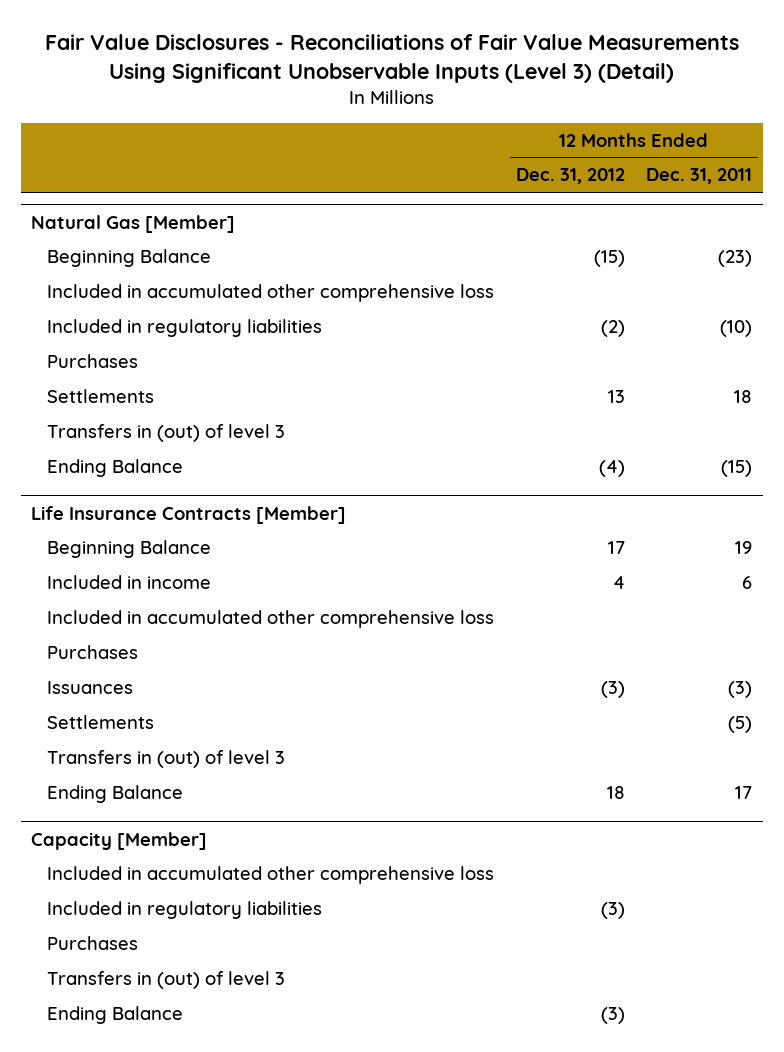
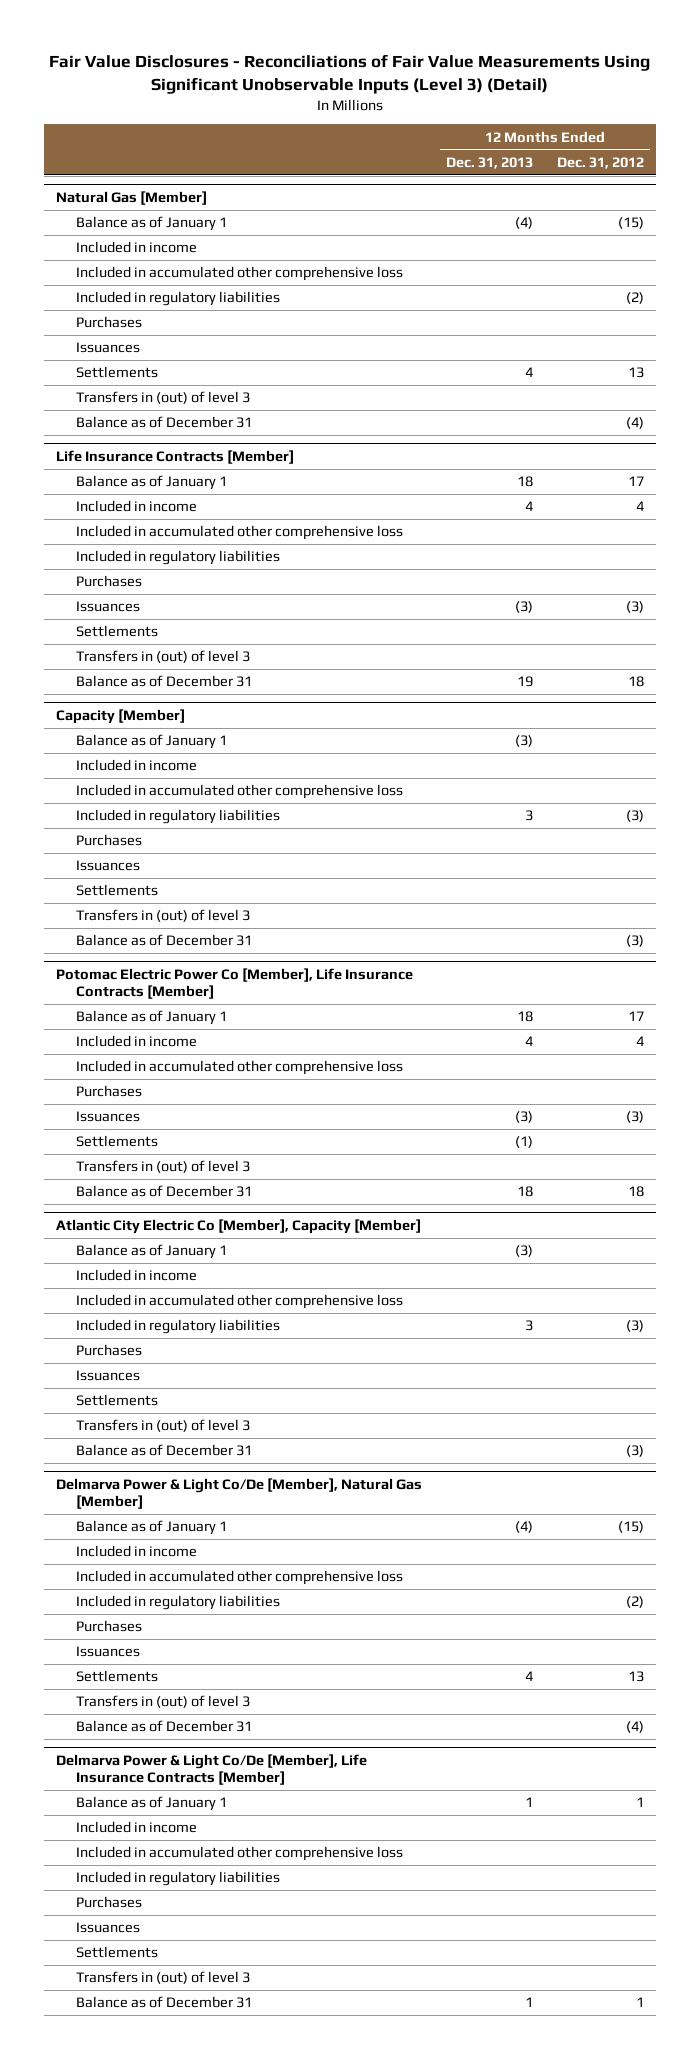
- | 12 Months Ended Dec. 31, 2012 | 12 Months Ended Dec. 31, 2011
+ | 12 Months Ended Dec. 31, 2013 | 12 Months Ended Dec. 31, 2012
@ Natural Gas [Member]
- Beginning Balance | (15) | (23)
+ Balance as of January 1 | (4) | (15)
+ Included in income
+ Issuances
- Ending Balance | (4) | (15)
+ Balance as of December 31 | | (4)
@ Life Insurance Contracts [Member]
- Beginning Balance | 17 | 19
+ Balance as of January 1 | 18 | 17
+ Included in regulatory liabilities
- Ending Balance | 18 | 17
+ Balance as of December 31 | 19 | 18
@ Capacity [Member]
+ Balance as of January 1 | (3) |
+ Included in income
+ Issuances
+ Settlements
- Ending Balance | (3) |
+ Balance as of December 31 | | (3)
+ Potomac Electric Power Co [Member], Life Insurance Contracts [Member]
+ Balance as of January 1 | 18 | 17
+ Included in income | 4 | 4
+ Included in accumulated other comprehensive loss
+ Purchases
+ Issuances | (3) | (3)
+ Settlements | (1) |
+ Transfers in (out) of level 3
+ Balance as of December 31 | 18 | 18
+ Atlantic City Electric Co [Member], Capacity [Member]
+ Balance as of January 1 | (3) |
+ Included in income
+ Included in accumulated other comprehensive loss
+ Included in regulatory liabilities | 3 | (3)
+ Purchases
+ Issuances
+ Settlements
+ Transfers in (out) of level 3
+ Balance as of December 31 | | (3)
+ Delmarva Power & Light Co/De [Member], Natural Gas [Member]
+ Balance as of January 1 | (4) | (15)
+ Included in income
+ Included in accumulated other comprehensive loss
+ Included in regulatory liabilities | | (2)
+ Purchases
+ Issuances
+ Settlements | 4 | 13
+ Transfers in (out) of level 3
+ Balance as of December 31 | | (4)
+ Delmarva Power & Light Co/De [Member], Life Insurance Contracts [Member]
+ Balance as of January 1 | 1 | 1
+ Included in income
+ Included in accumulated other comprehensive loss
+ Included in regulatory liabilities
+ Purchases
+ Issuances
+ Settlements
+ Transfers in (out) of level 3
+ Balance as of December 31 | 1 | 1

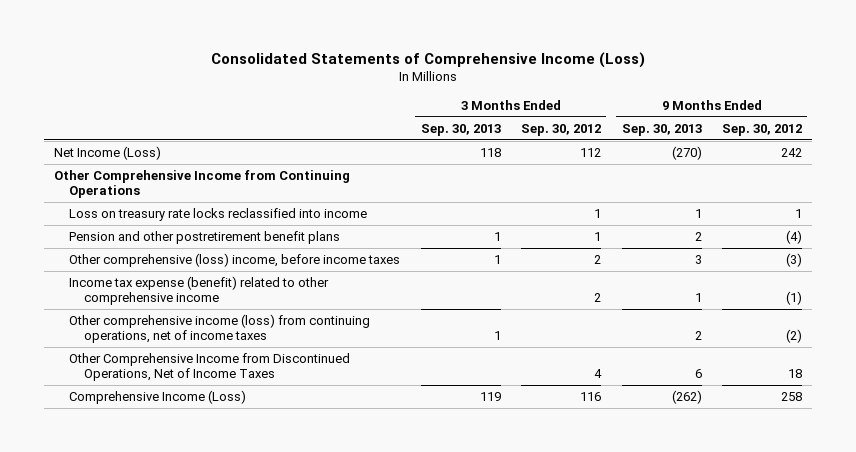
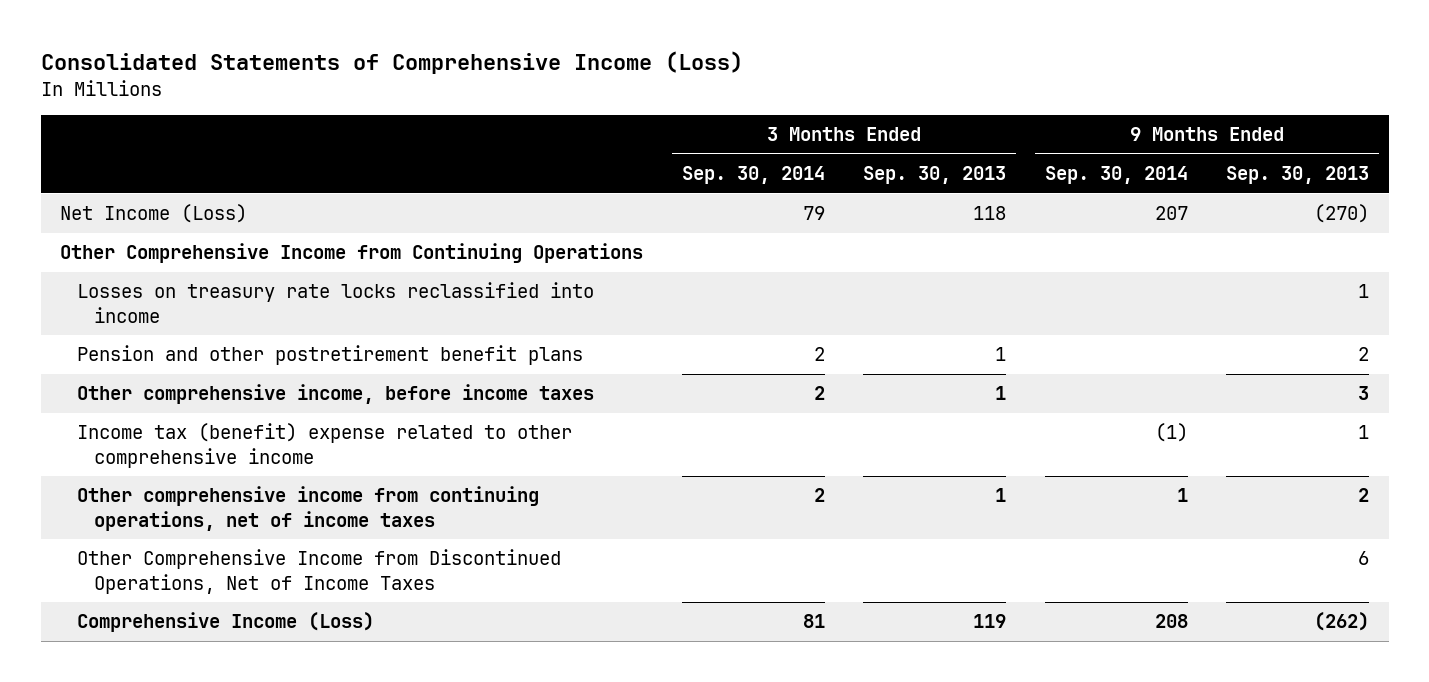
- | 3 Months Ended Sep. 30, 2013 | 3 Months Ended Sep. 30, 2012 | 9 Months Ended Sep. 30, 2013 | 9 Months Ended Sep. 30, 2012
+ | 3 Months Ended Sep. 30, 2014 | 3 Months Ended Sep. 30, 2013 | 9 Months Ended Sep. 30, 2014 | 9 Months Ended Sep. 30, 2013
- Loss on treasury rate locks reclassified into income | | 1 | 1 | 1
+ Losses on treasury rate locks reclassified into income | | | | 1
- Other comprehensive (loss) income, before income taxes | 1 | 2 | 3 | (3)
- Income tax expense (benefit) related to other comprehensive income | | 2 | 1 | (1)
- Other comprehensive income (loss) from continuing operations, net of income taxes | 1 | | 2 | (2)
+ Other comprehensive income, before income taxes | 2 | 1 | | 3
+ Income tax (benefit) expense related to other comprehensive income | | | (1) | 1
+ Other comprehensive income from continuing operations, net of income taxes | 2 | 1 | 1 | 2

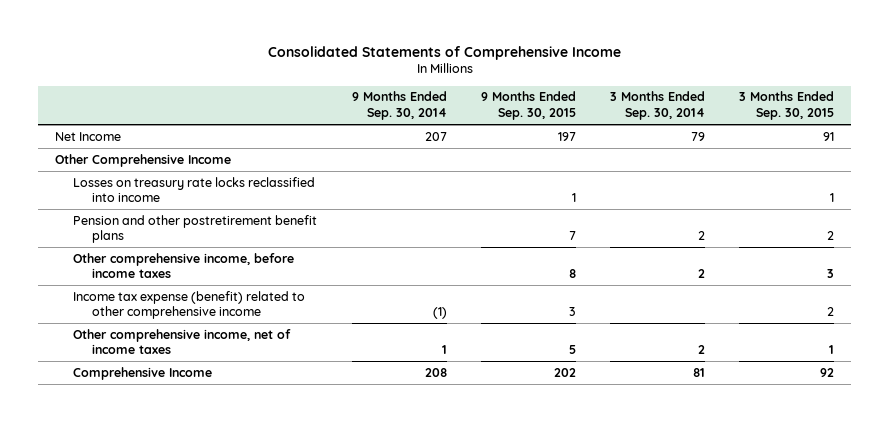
- Consolidated Statements of Comprehensive Income (Loss)
+ Consolidated Statements of Comprehensive Income
- | 3 Months Ended Sep. 30, 2014 | 3 Months Ended Sep. 30, 2013 | 9 Months Ended Sep. 30, 2014 | 9 Months Ended Sep. 30, 2013
+ | 9 Months Ended Sep. 30, 2014 | 9 Months Ended Sep. 30, 2015 | 3 Months Ended Sep. 30, 2014 | 3 Months Ended Sep. 30, 2015
- Net Income (Loss) | 79 | 118 | 207 | (270)
- Other Comprehensive Income from Continuing Operations
+ Net Income | 207 | 197 | 79 | 91
+ Other Comprehensive Income
- Income tax (benefit) expense related to other comprehensive income | | | (1) | 1
- Other comprehensive income from continuing operations, net of income taxes | 2 | 1 | 1 | 2
- Other Comprehensive Income from Discontinued Operations, Net of Income Taxes | | | | 6
- Comprehensive Income (Loss) | 81 | 119 | 208 | (262)
+ Income tax expense (benefit) related to other comprehensive income | (1) | 3 | | 2
+ Other comprehensive income, net of income taxes | 1 | 5 | 2 | 1
+ Comprehensive Income | 208 | 202 | 81 | 92

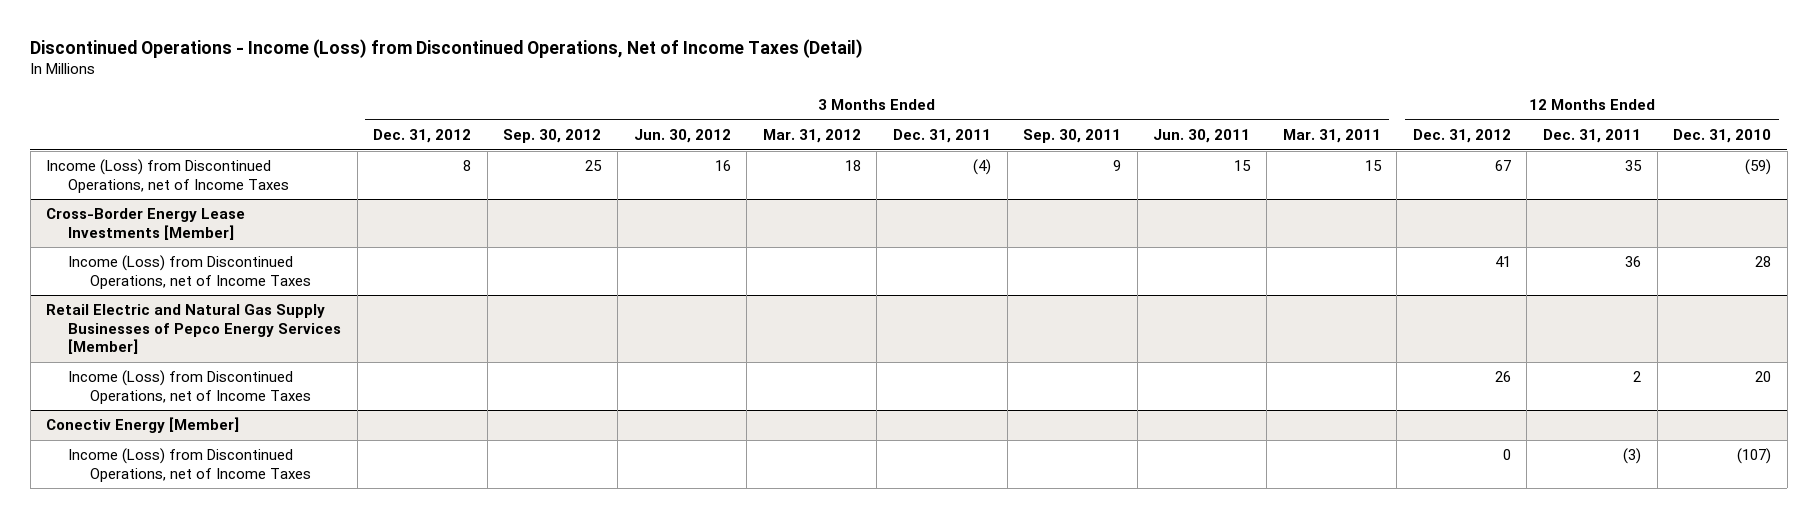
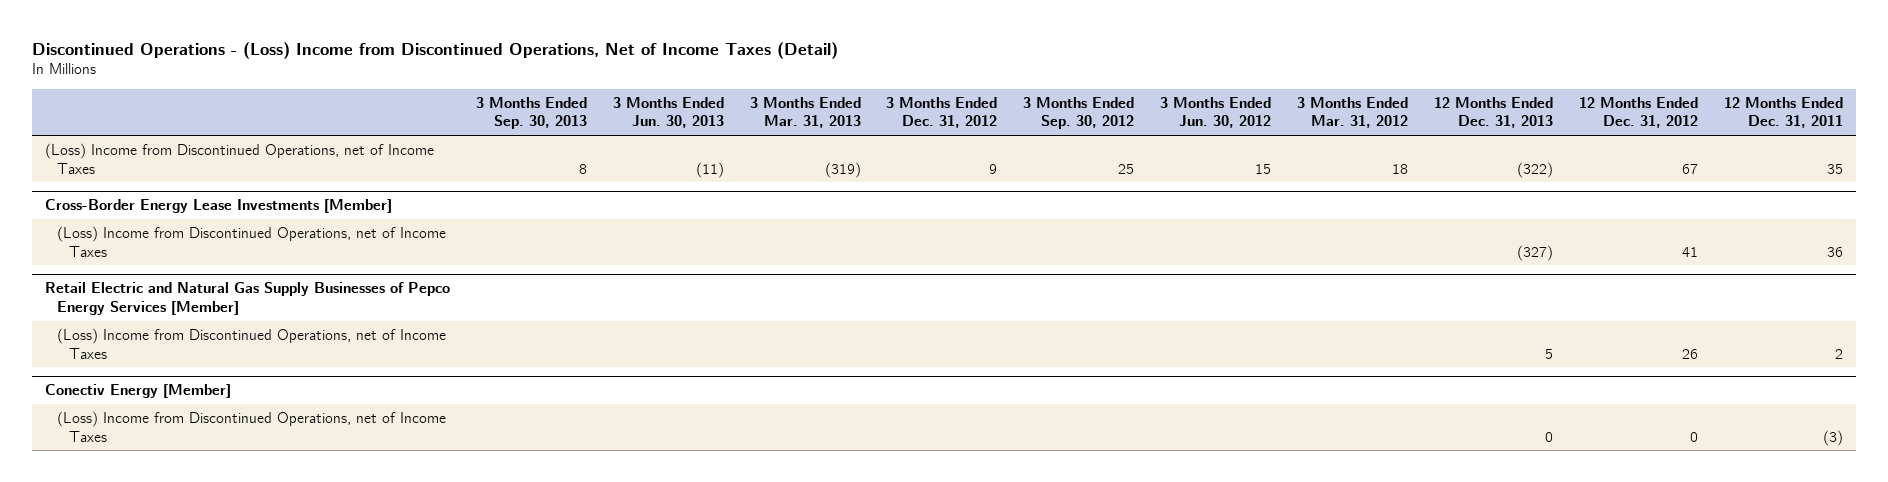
- Discontinued Operations - Income (Loss) from Discontinued Operations, Net of Income Taxes (Detail)
+ Discontinued Operations - (Loss) Income from Discontinued Operations, Net of Income Taxes (Detail)
- | 3 Months Ended Dec. 31, 2012 | 3 Months Ended Sep. 30, 2012 | 3 Months Ended Jun. 30, 2012 | 3 Months Ended Mar. 31, 2012 | 3 Months Ended Dec. 31, 2011 | 3 Months Ended Sep. 30, 2011 | 3 Months Ended Jun. 30, 2011 | 3 Months Ended Mar. 31, 2011 | 12 Months Ended Dec. 31, 2012 | 12 Months Ended Dec. 31, 2011 | 12 Months Ended Dec. 31, 2010
+ | 3 Months Ended Sep. 30, 2013 | 3 Months Ended Jun. 30, 2013 | 3 Months Ended Mar. 31, 2013 | 3 Months Ended Dec. 31, 2012 | 3 Months Ended Sep. 30, 2012 | 3 Months Ended Jun. 30, 2012 | 3 Months Ended Mar. 31, 2012 | 12 Months Ended Dec. 31, 2013 | 12 Months Ended Dec. 31, 2012 | 12 Months Ended Dec. 31, 2011
- Income (Loss) from Discontinued Operations, net of Income Taxes | 8 | 25 | 16 | 18 | (4) | 9 | 15 | 15 | 67 | 35 | (59)
+ (Loss) Income from Discontinued Operations, net of Income Taxes | 8 | (11) | (319) | 9 | 25 | 15 | 18 | (322) | 67 | 35
@ Cross-Border Energy Lease Investments [Member]
- Income (Loss) from Discontinued Operations, net of Income Taxes | | | | | | | | | 41 | 36 | 28
+ (Loss) Income from Discontinued Operations, net of Income Taxes | | | | | | | | (327) | 41 | 36
@ Retail Electric and Natural Gas Supply Businesses of Pepco Energy Services [Member]
- Income (Loss) from Discontinued Operations, net of Income Taxes | | | | | | | | | 26 | 2 | 20
+ (Loss) Income from Discontinued Operations, net of Income Taxes | | | | | | | | 5 | 26 | 2
@ Conectiv Energy [Member]
- Income (Loss) from Discontinued Operations, net of Income Taxes | | | | | | | | | 0 | (3) | (107)
+ (Loss) Income from Discontinued Operations, net of Income Taxes | | | | | | | | 0 | 0 | (3)

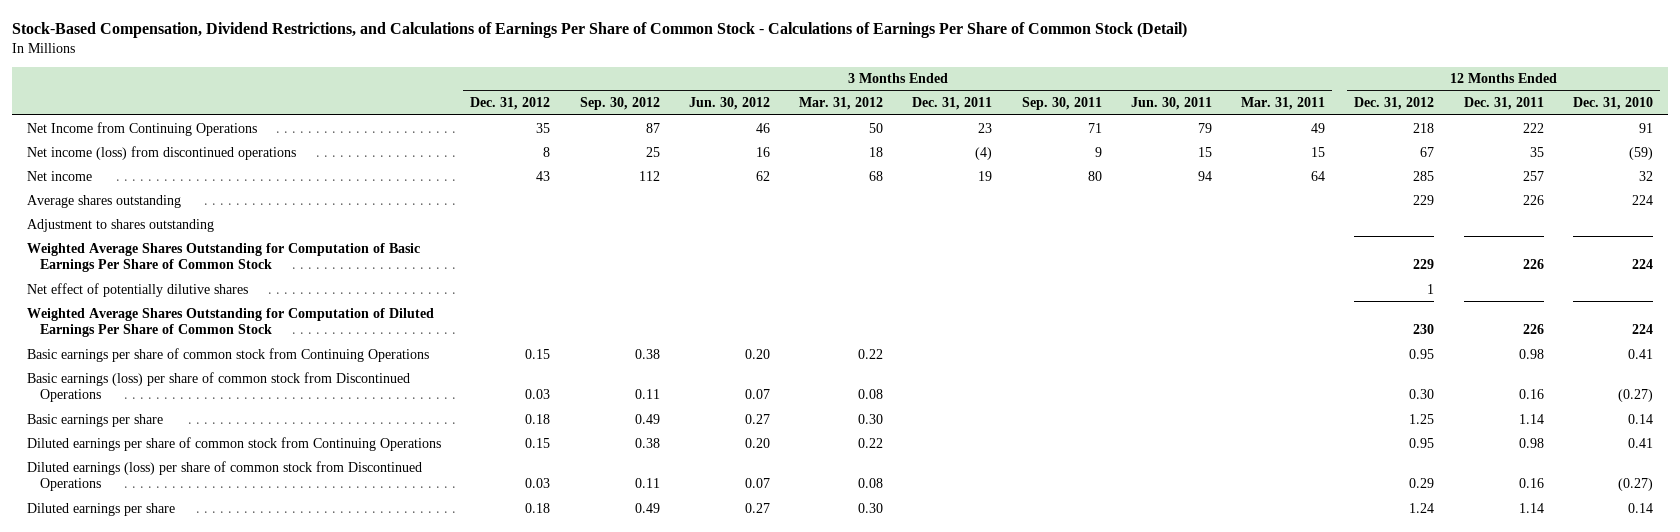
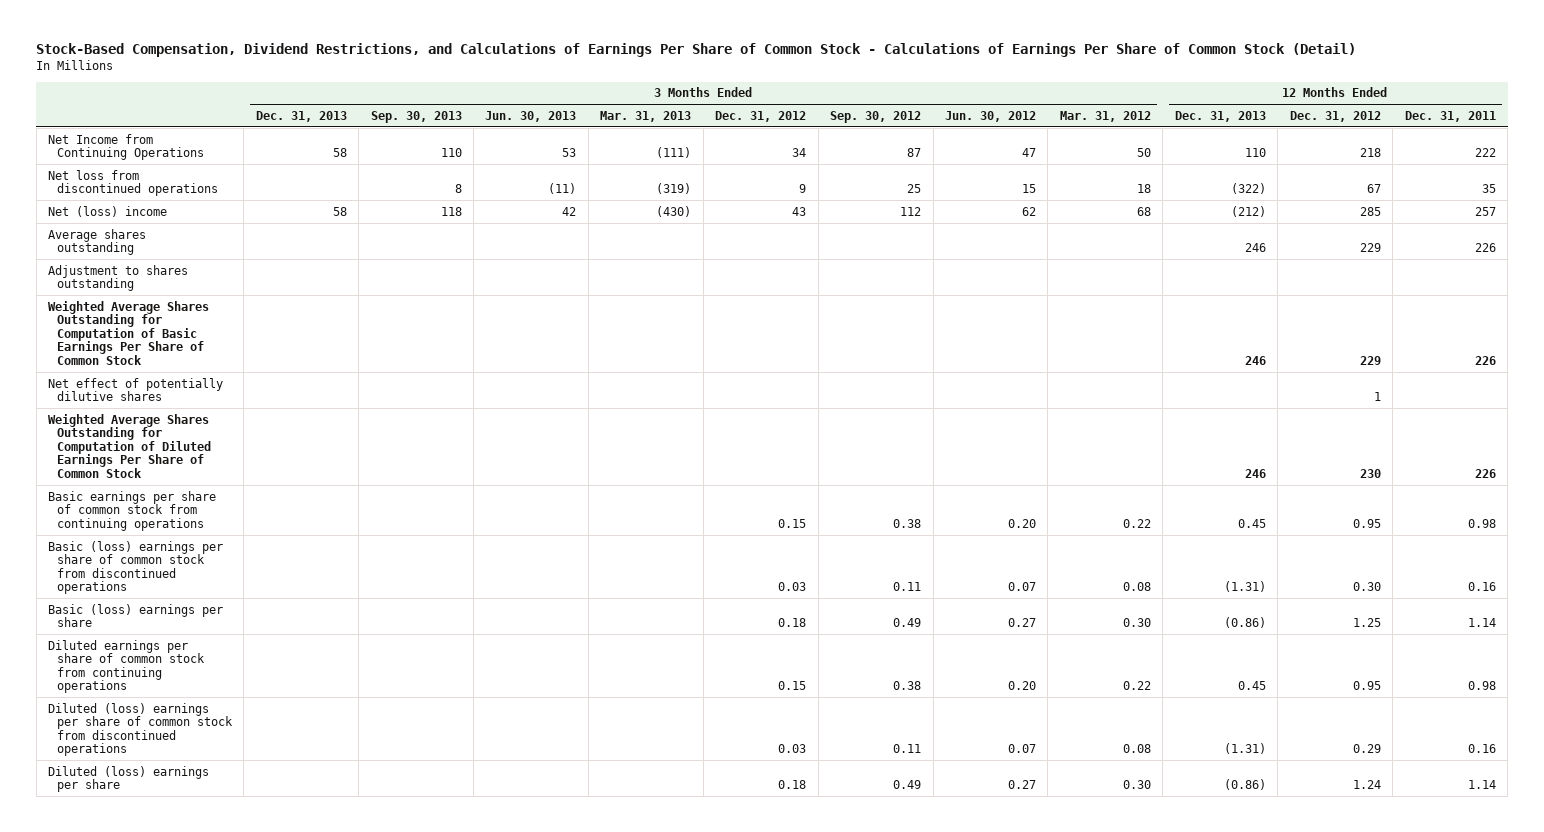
- | 3 Months Ended Dec. 31, 2012 | 3 Months Ended Sep. 30, 2012 | 3 Months Ended Jun. 30, 2012 | 3 Months Ended Mar. 31, 2012 | 3 Months Ended Dec. 31, 2011 | 3 Months Ended Sep. 30, 2011 | 3 Months Ended Jun. 30, 2011 | 3 Months Ended Mar. 31, 2011 | 12 Months Ended Dec. 31, 2012 | 12 Months Ended Dec. 31, 2011 | 12 Months Ended Dec. 31, 2010
+ | 3 Months Ended Dec. 31, 2013 | 3 Months Ended Sep. 30, 2013 | 3 Months Ended Jun. 30, 2013 | 3 Months Ended Mar. 31, 2013 | 3 Months Ended Dec. 31, 2012 | 3 Months Ended Sep. 30, 2012 | 3 Months Ended Jun. 30, 2012 | 3 Months Ended Mar. 31, 2012 | 12 Months Ended Dec. 31, 2013 | 12 Months Ended Dec. 31, 2012 | 12 Months Ended Dec. 31, 2011
- Net Income from Continuing Operations | 35 | 87 | 46 | 50 | 23 | 71 | 79 | 49 | 218 | 222 | 91
- Net income (loss) from discontinued operations | 8 | 25 | 16 | 18 | (4) | 9 | 15 | 15 | 67 | 35 | (59)
- Net income | 43 | 112 | 62 | 68 | 19 | 80 | 94 | 64 | 285 | 257 | 32
+ Net Income from Continuing Operations | 58 | 110 | 53 | (111) | 34 | 87 | 47 | 50 | 110 | 218 | 222
+ Net loss from discontinued operations | | 8 | (11) | (319) | 9 | 25 | 15 | 18 | (322) | 67 | 35
+ Net (loss) income | 58 | 118 | 42 | (430) | 43 | 112 | 62 | 68 | (212) | 285 | 257
- Basic earnings per share of common stock from Continuing Operations | 0.15 | 0.38 | 0.20 | 0.22 | | | | | 0.95 | 0.98 | 0.41
- Basic earnings (loss) per share of common stock from Discontinued Operations | 0.03 | 0.11 | 0.07 | 0.08 | | | | | 0.30 | 0.16 | (0.27)
- Basic earnings per share | 0.18 | 0.49 | 0.27 | 0.30 | | | | | 1.25 | 1.14 | 0.14
- Diluted earnings per share of common stock from Continuing Operations | 0.15 | 0.38 | 0.20 | 0.22 | | | | | 0.95 | 0.98 | 0.41
- Diluted earnings (loss) per share of common stock from Discontinued Operations | 0.03 | 0.11 | 0.07 | 0.08 | | | | | 0.29 | 0.16 | (0.27)
- Diluted earnings per share | 0.18 | 0.49 | 0.27 | 0.30 | | | | | 1.24 | 1.14 | 0.14
+ Basic earnings per share of common stock from continuing operations | | | | | 0.15 | 0.38 | 0.20 | 0.22 | 0.45 | 0.95 | 0.98
+ Basic (loss) earnings per share of common stock from discontinued operations | | | | | 0.03 | 0.11 | 0.07 | 0.08 | (1.31) | 0.30 | 0.16
+ Basic (loss) earnings per share | | | | | 0.18 | 0.49 | 0.27 | 0.30 | (0.86) | 1.25 | 1.14
+ Diluted earnings per share of common stock from continuing operations | | | | | 0.15 | 0.38 | 0.20 | 0.22 | 0.45 | 0.95 | 0.98
+ Diluted (loss) earnings per share of common stock from discontinued operations | | | | | 0.03 | 0.11 | 0.07 | 0.08 | (1.31) | 0.29 | 0.16
+ Diluted (loss) earnings per share | | | | | 0.18 | 0.49 | 0.27 | 0.30 | (0.86) | 1.24 | 1.14

